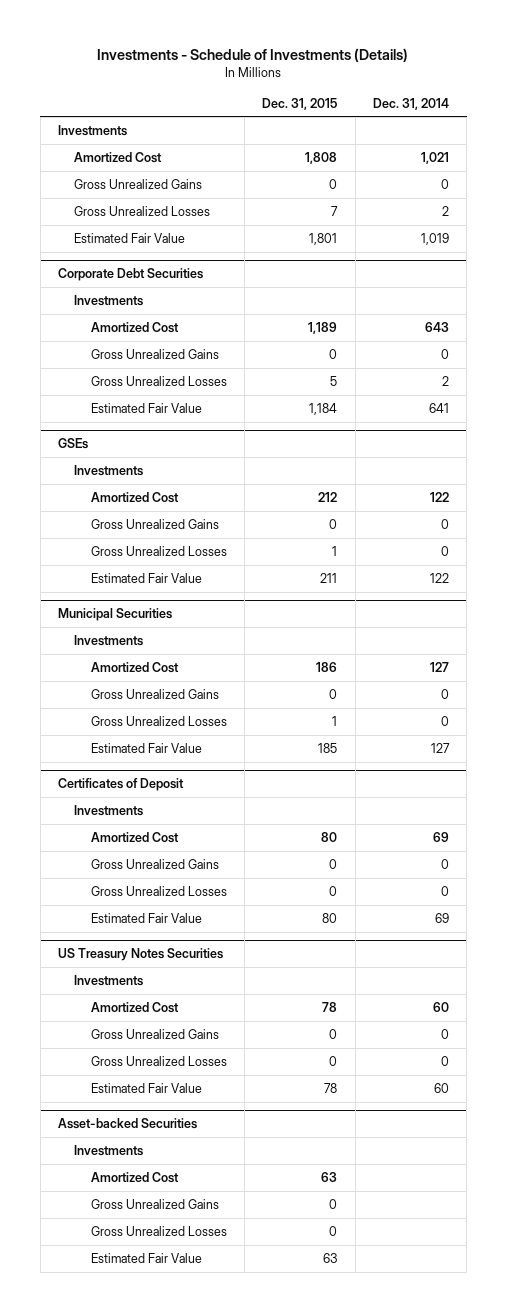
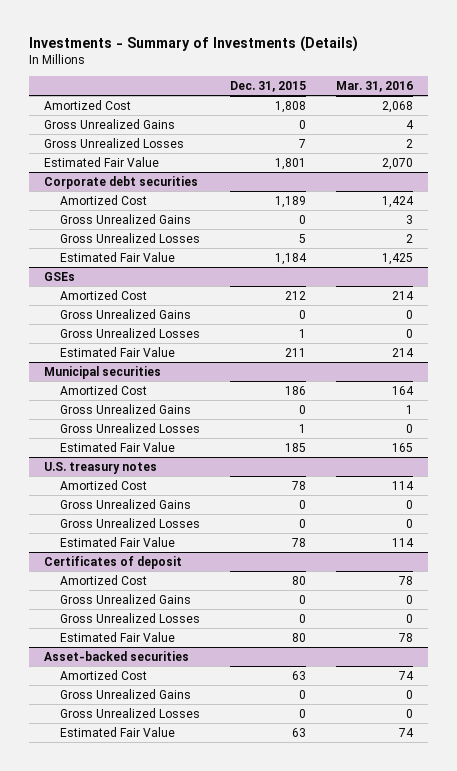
- Investments - Schedule of Investments (Details)
+ Investments - Summary of Investments (Details)
- | Dec. 31, 2015 | Dec. 31, 2014
+ | Dec. 31, 2015 | Mar. 31, 2016
- Investments
- Corporate Debt Securities
- Investments
+ Corporate debt securities
@ GSEs
- Investments
- Municipal Securities
- Investments
+ Municipal securities
- Certificates of Deposit
- Investments
- Amortized Cost | 80 | 69
- Gross Unrealized Gains | 0 | 0
- Gross Unrealized Losses | 0 | 0
- Estimated Fair Value | 80 | 69
- US Treasury Notes Securities
- Investments
+ U.S. treasury notes
- Asset-backed Securities
- Investments
+ Certificates of deposit
+ Amortized Cost | 80 | 78
+ Gross Unrealized Gains | 0 | 0
+ Gross Unrealized Losses | 0 | 0
+ Estimated Fair Value | 80 | 78
+ Asset-backed securities

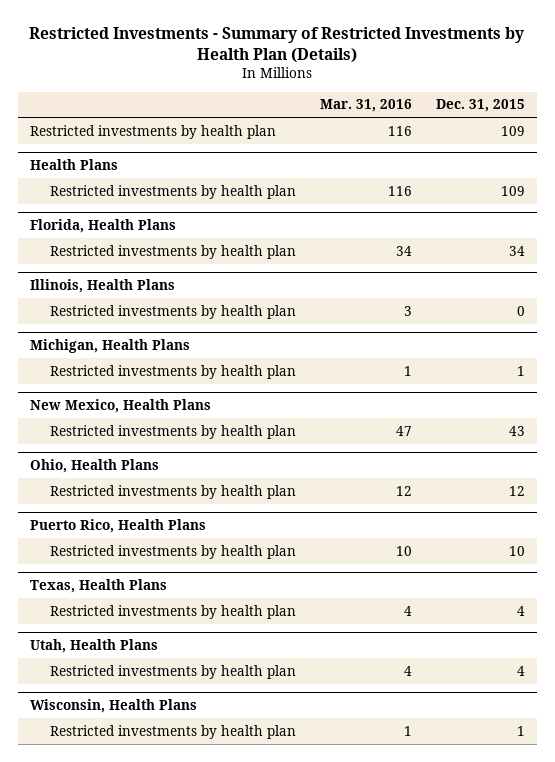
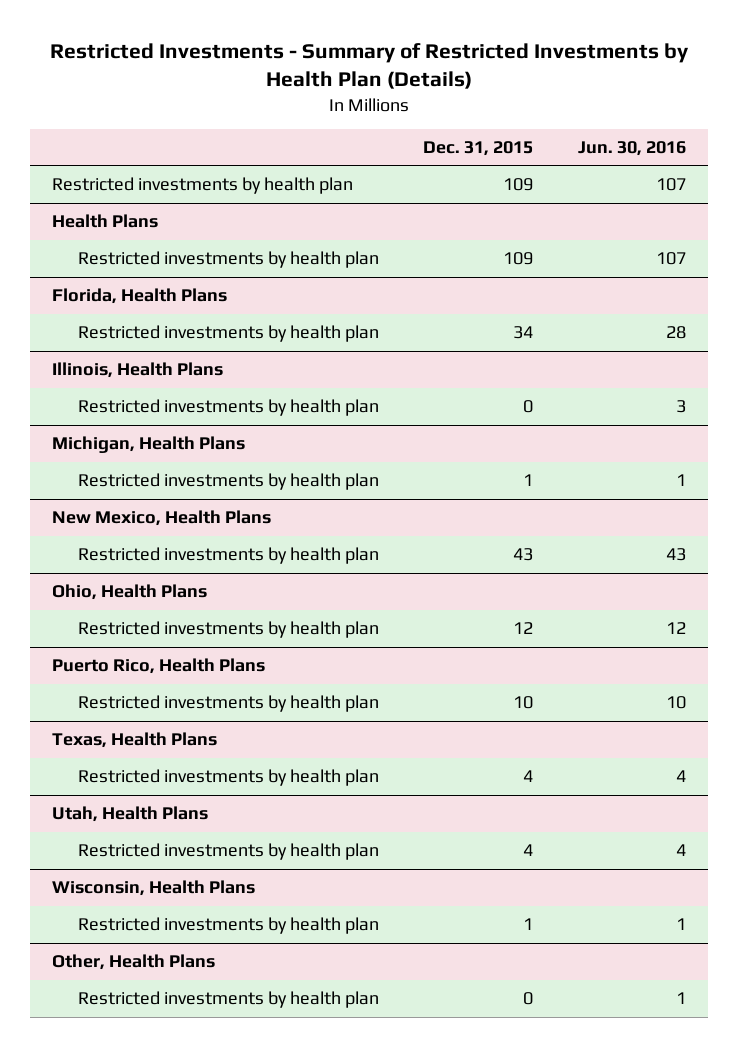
- | Mar. 31, 2016 | Dec. 31, 2015
+ | Dec. 31, 2015 | Jun. 30, 2016
+ Other, Health Plans
+ Restricted investments by health plan | 0 | 1

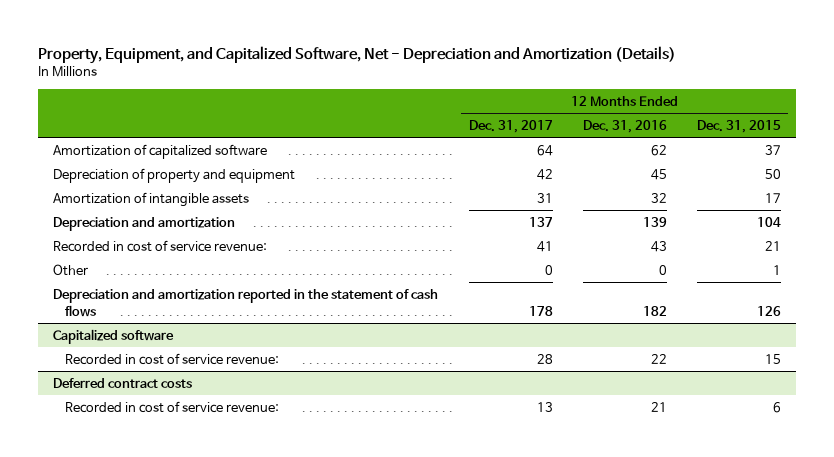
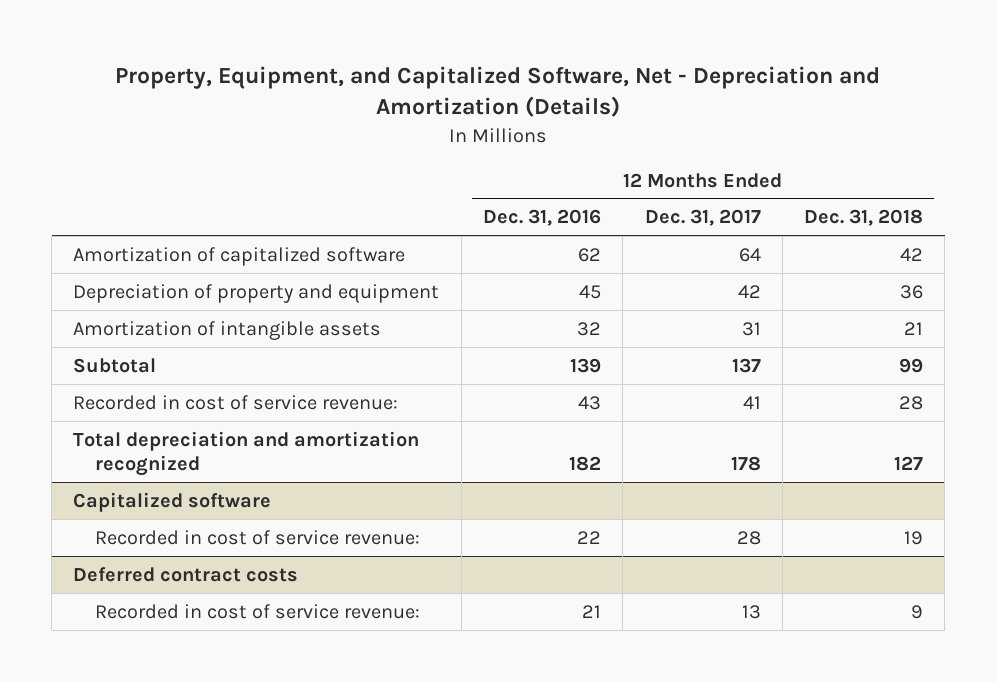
- | 12 Months Ended Dec. 31, 2017 | 12 Months Ended Dec. 31, 2016 | 12 Months Ended Dec. 31, 2015
+ | 12 Months Ended Dec. 31, 2016 | 12 Months Ended Dec. 31, 2017 | 12 Months Ended Dec. 31, 2018
- Depreciation and amortization | 137 | 139 | 104
+ Subtotal | 139 | 137 | 99
- Other | 0 | 0 | 1
- Depreciation and amortization reported in the statement of cash flows | 178 | 182 | 126
+ Total depreciation and amortization recognized | 182 | 178 | 127

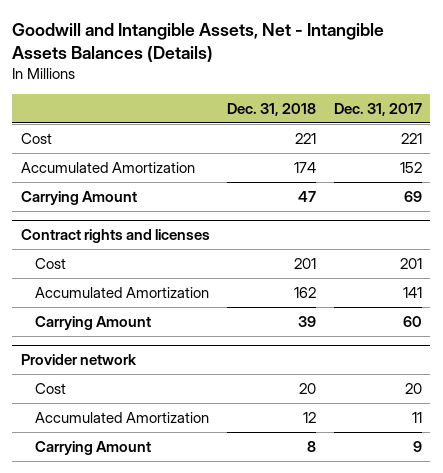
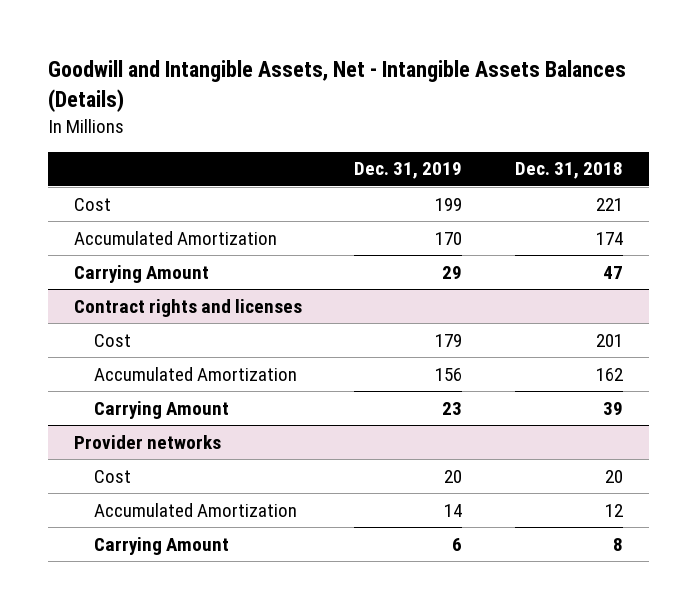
- | Dec. 31, 2018 | Dec. 31, 2017
+ | Dec. 31, 2019 | Dec. 31, 2018
- Provider network
+ Provider networks

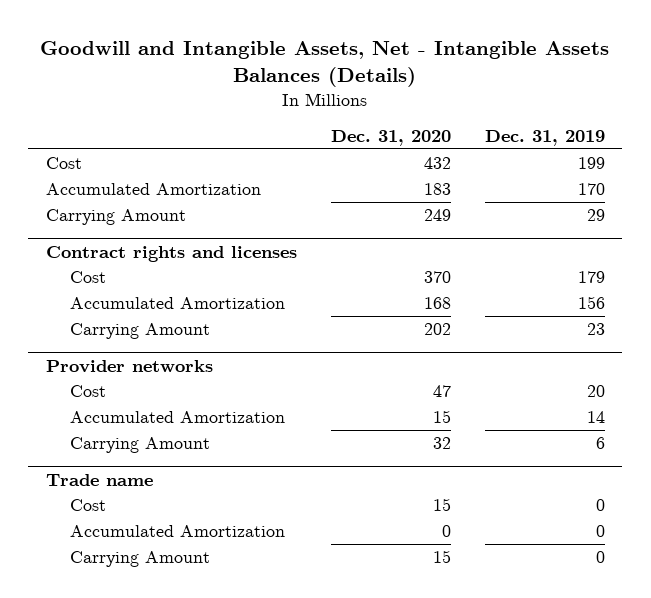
- | Dec. 31, 2019 | Dec. 31, 2018
+ | Dec. 31, 2020 | Dec. 31, 2019
+ Trade name
+ Cost | 15 | 0
+ Accumulated Amortization | 0 | 0
+ Carrying Amount | 15 | 0

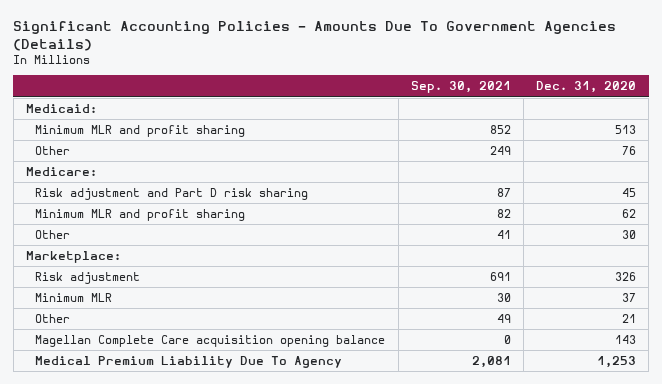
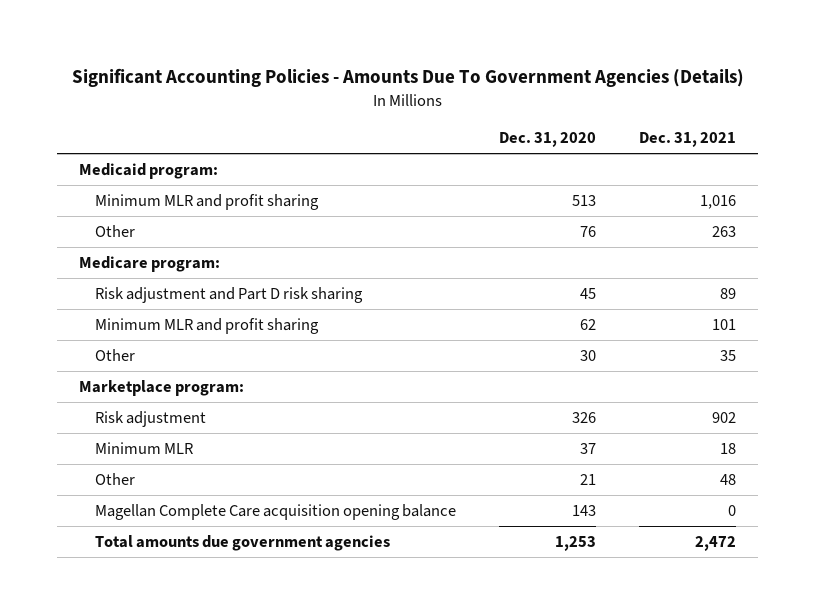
- | Sep. 30, 2021 | Dec. 31, 2020
+ | Dec. 31, 2020 | Dec. 31, 2021
- Medicaid:
+ Medicaid program:
- Medicare:
+ Medicare program:
- Marketplace:
+ Marketplace program:
- Medical Premium Liability Due To Agency | 2,081 | 1,253
+ Total amounts due government agencies | 1,253 | 2,472

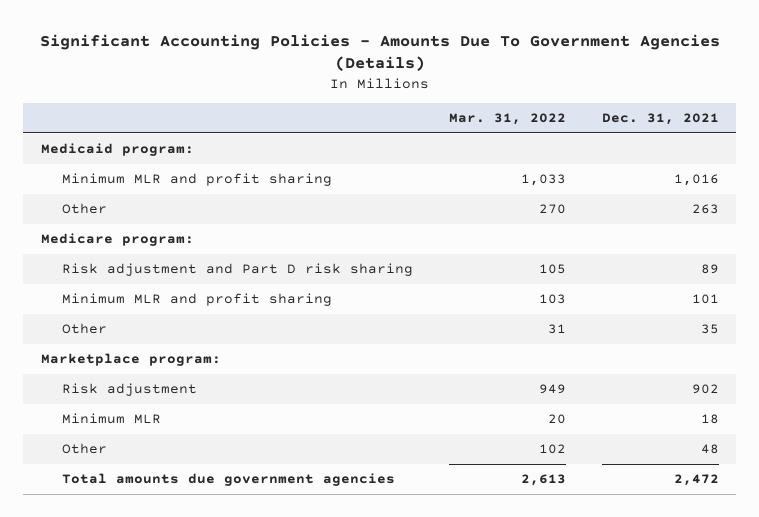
- | Dec. 31, 2020 | Dec. 31, 2021
+ | Mar. 31, 2022 | Dec. 31, 2021
- Magellan Complete Care acquisition opening balance | 143 | 0

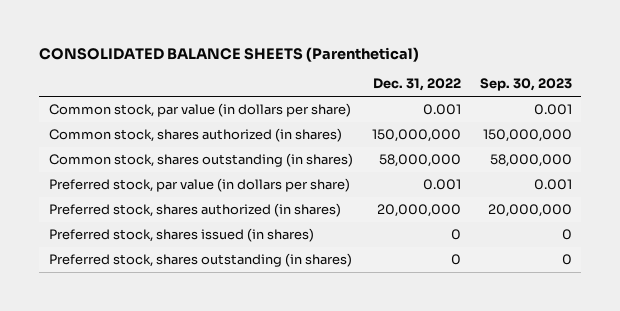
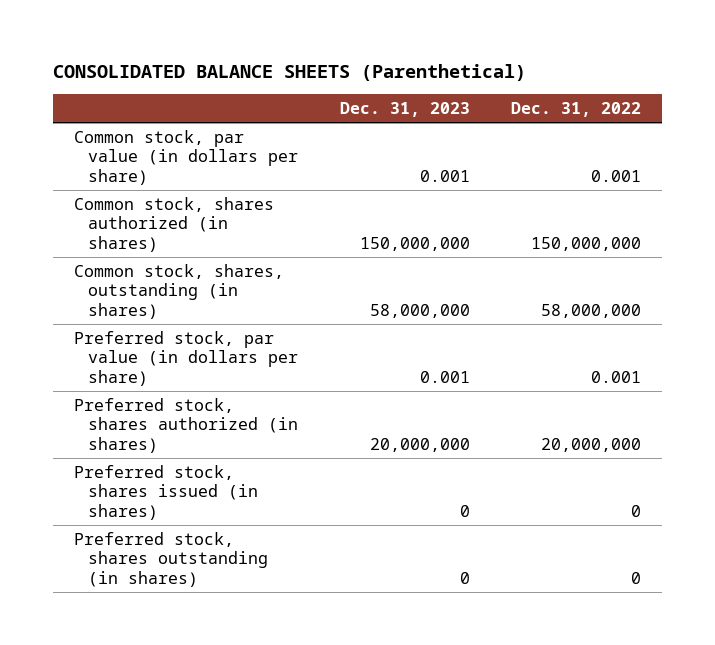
- | Dec. 31, 2022 | Sep. 30, 2023
+ | Dec. 31, 2023 | Dec. 31, 2022
- Common stock, shares outstanding (in shares) | 58,000,000 | 58,000,000
+ Common stock, shares, outstanding (in shares) | 58,000,000 | 58,000,000

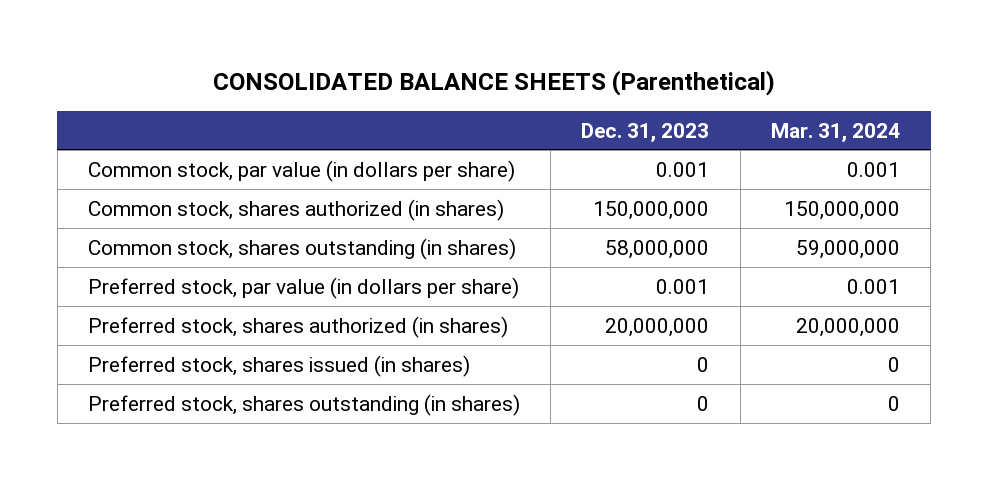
- | Dec. 31, 2023 | Dec. 31, 2022
+ | Dec. 31, 2023 | Mar. 31, 2024
- Common stock, shares, outstanding (in shares) | 58,000,000 | 58,000,000
+ Common stock, shares outstanding (in shares) | 58,000,000 | 59,000,000

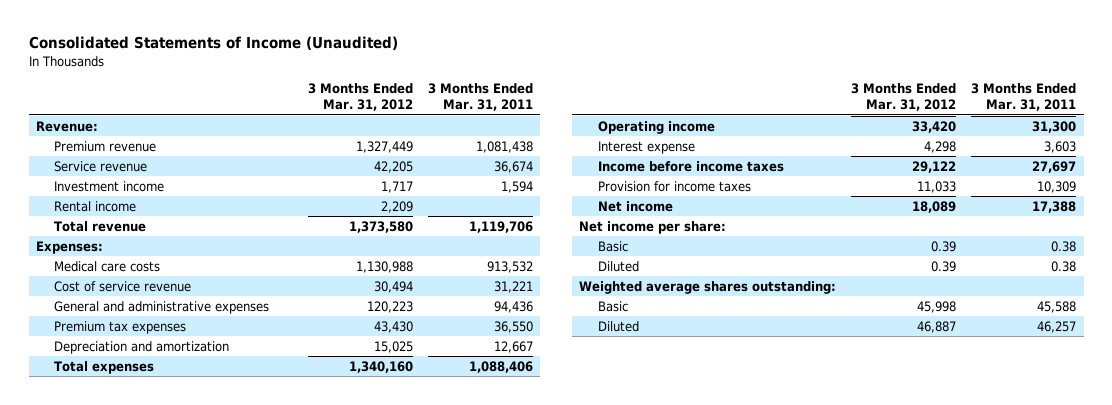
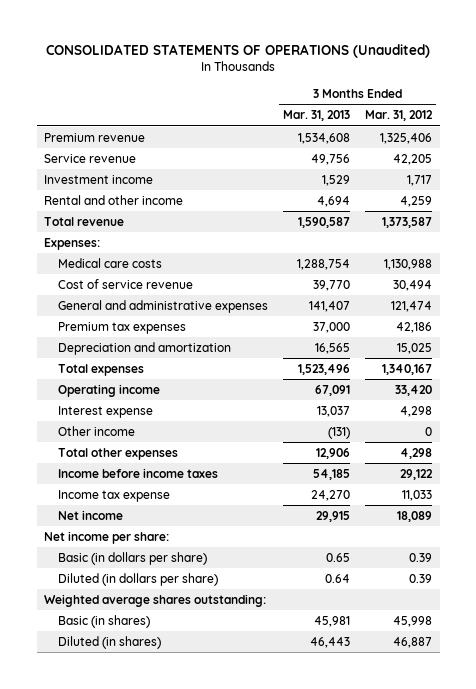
- Consolidated Statements of Income (Unaudited)
+ CONSOLIDATED STATEMENTS OF OPERATIONS (Unaudited)
- | 3 Months Ended Mar. 31, 2012 | 3 Months Ended Mar. 31, 2011
+ | 3 Months Ended Mar. 31, 2013 | 3 Months Ended Mar. 31, 2012
- Revenue:
- Premium revenue | 1,327,449 | 1,081,438
+ Premium revenue | 1,534,608 | 1,325,406
- Rental income | 2,209 |
- Total revenue | 1,373,580 | 1,119,706
+ Rental and other income | 4,694 | 4,259
+ Total revenue | 1,590,587 | 1,373,587
- General and administrative expenses | 120,223 | 94,436
- Premium tax expenses | 43,430 | 36,550
+ General and administrative expenses | 141,407 | 121,474
+ Premium tax expenses | 37,000 | 42,186
- Total expenses | 1,340,160 | 1,088,406
+ Total expenses | 1,523,496 | 1,340,167
+ Other income | (131) | 0
+ Total other expenses | 12,906 | 4,298
- Provision for income taxes | 11,033 | 10,309
+ Income tax expense | 24,270 | 11,033
- Basic | 0.39 | 0.38
- Diluted | 0.39 | 0.38
+ Basic (in dollars per share) | 0.65 | 0.39
+ Diluted (in dollars per share) | 0.64 | 0.39
- Basic | 45,998 | 45,588
- Diluted | 46,887 | 46,257
+ Basic (in shares) | 45,981 | 45,998
+ Diluted (in shares) | 46,443 | 46,887

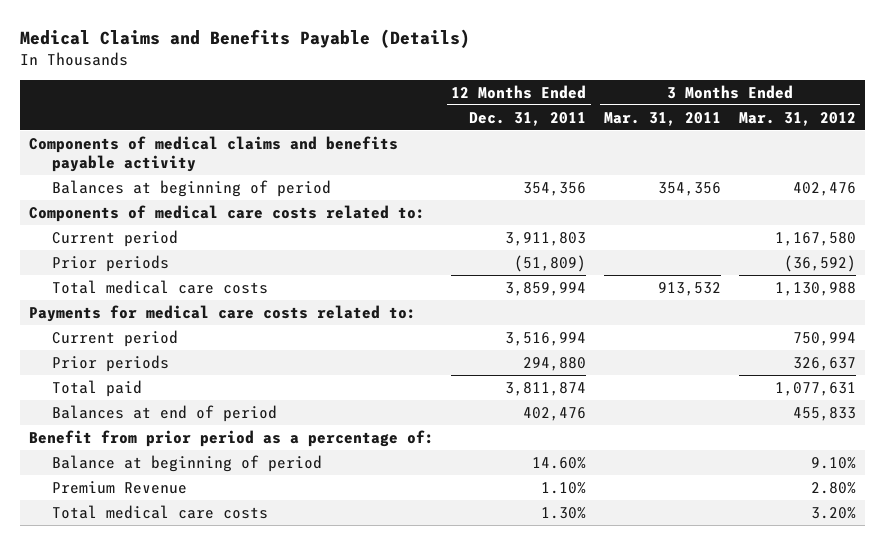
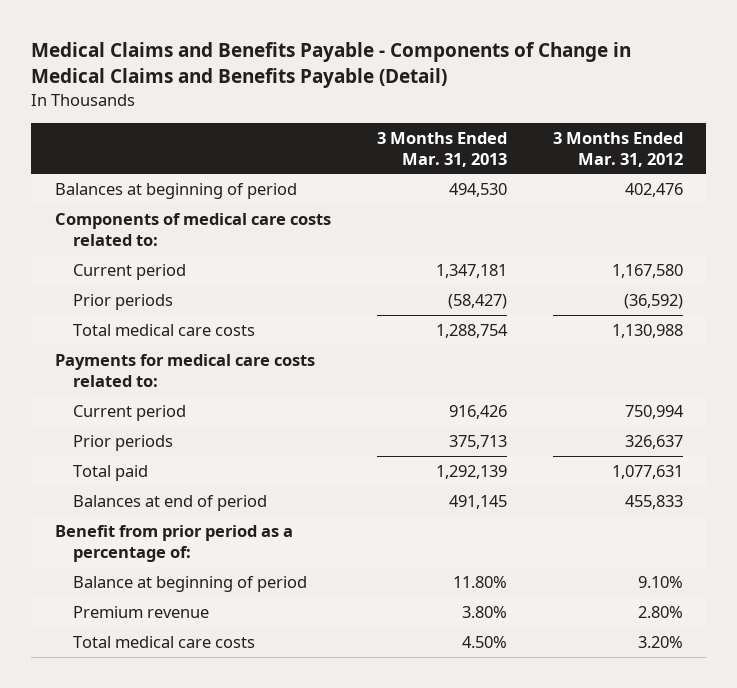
- Medical Claims and Benefits Payable (Details)
+ Medical Claims and Benefits Payable - Components of Change in Medical Claims and Benefits Payable (Detail)
- | 12 Months Ended Dec. 31, 2011 | 3 Months Ended Mar. 31, 2011 | 3 Months Ended Mar. 31, 2012
+ | 3 Months Ended Mar. 31, 2013 | 3 Months Ended Mar. 31, 2012
- Components of medical claims and benefits payable activity
- Premium Revenue | 1.10% | | 2.80%
+ Premium revenue | 3.80% | 2.80%

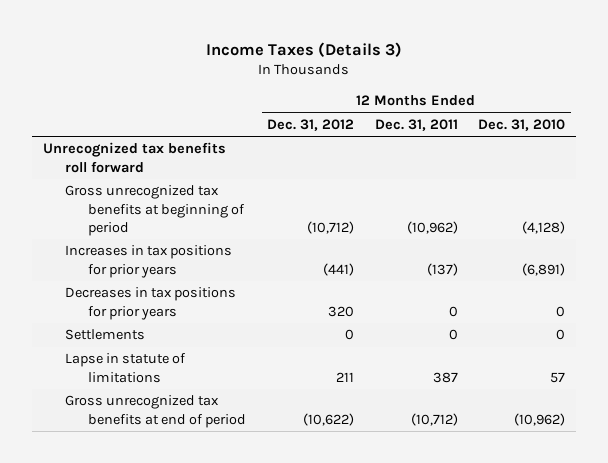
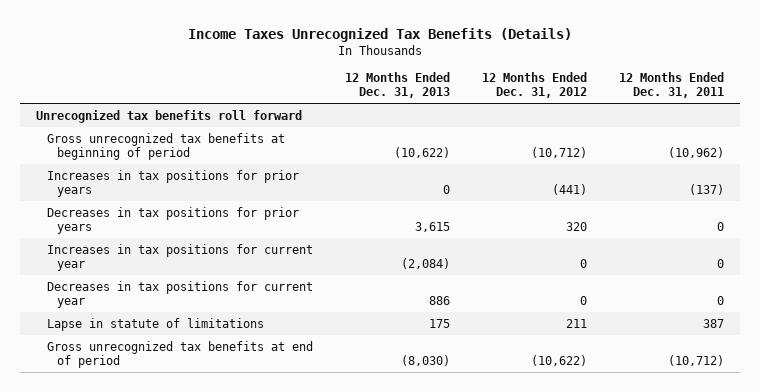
- Income Taxes (Details 3)
+ Income Taxes Unrecognized Tax Benefits (Details)
- | 12 Months Ended Dec. 31, 2012 | 12 Months Ended Dec. 31, 2011 | 12 Months Ended Dec. 31, 2010
+ | 12 Months Ended Dec. 31, 2013 | 12 Months Ended Dec. 31, 2012 | 12 Months Ended Dec. 31, 2011
- Settlements | 0 | 0 | 0
+ Increases in tax positions for current year | (2,084) | 0 | 0
+ Decreases in tax positions for current year | 886 | 0 | 0

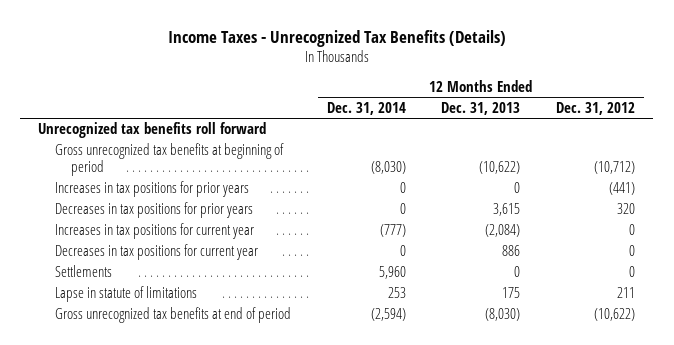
- Income Taxes Unrecognized Tax Benefits (Details)
+ Income Taxes - Unrecognized Tax Benefits (Details)
- | 12 Months Ended Dec. 31, 2013 | 12 Months Ended Dec. 31, 2012 | 12 Months Ended Dec. 31, 2011
+ | 12 Months Ended Dec. 31, 2014 | 12 Months Ended Dec. 31, 2013 | 12 Months Ended Dec. 31, 2012
+ Settlements | 5,960 | 0 | 0

